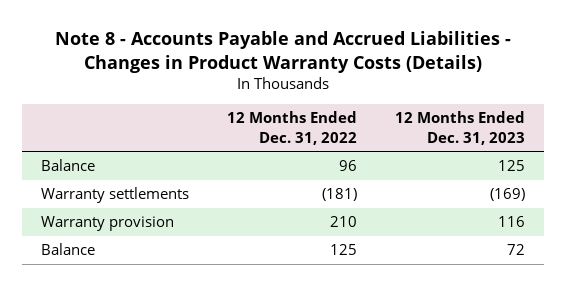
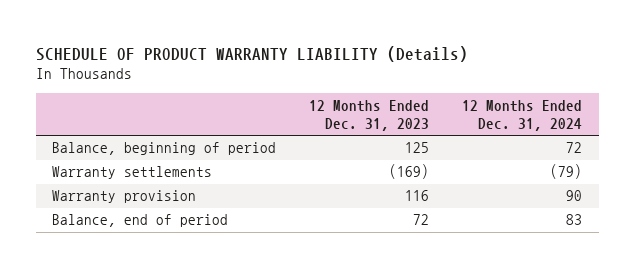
- Note 8 - Accounts Payable and Accrued Liabilities - Changes in Product Warranty Costs (Details)
+ SCHEDULE OF PRODUCT WARRANTY LIABILITY (Details)
- | 12 Months Ended Dec. 31, 2022 | 12 Months Ended Dec. 31, 2023
+ | 12 Months Ended Dec. 31, 2023 | 12 Months Ended Dec. 31, 2024
- Balance | 96 | 125
+ Balance, beginning of period | 125 | 72
- Balance | 125 | 72
+ Balance, end of period | 72 | 83

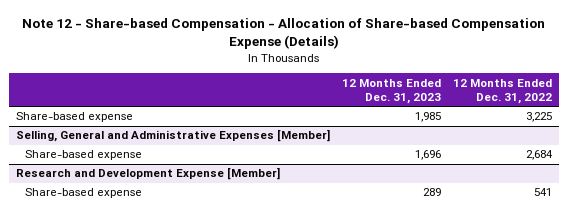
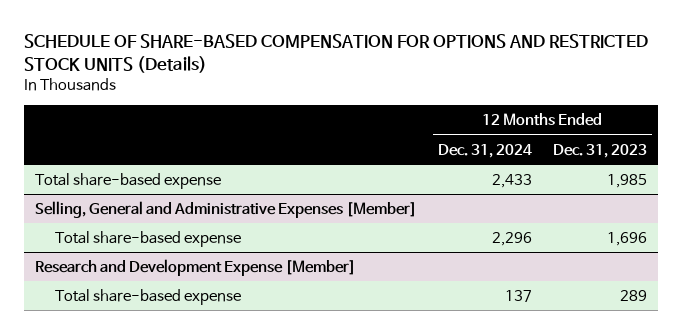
- Note 12 - Share-based Compensation - Allocation of Share-based Compensation Expense (Details)
+ SCHEDULE OF SHARE-BASED COMPENSATION FOR OPTIONS AND RESTRICTED STOCK UNITS (Details)
- | 12 Months Ended Dec. 31, 2023 | 12 Months Ended Dec. 31, 2022
+ | 12 Months Ended Dec. 31, 2024 | 12 Months Ended Dec. 31, 2023
- Share-based expense | 1,985 | 3,225
+ Total share-based expense | 2,433 | 1,985
@ Selling, General and Administrative Expenses [Member]
- Share-based expense | 1,696 | 2,684
+ Total share-based expense | 2,296 | 1,696
@ Research and Development Expense [Member]
- Share-based expense | 289 | 541
+ Total share-based expense | 137 | 289

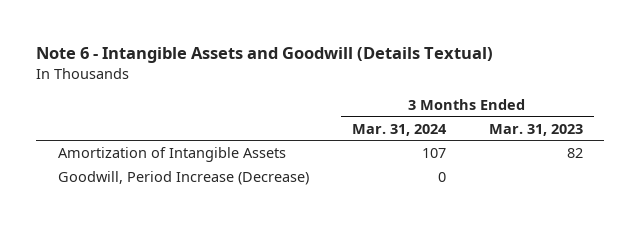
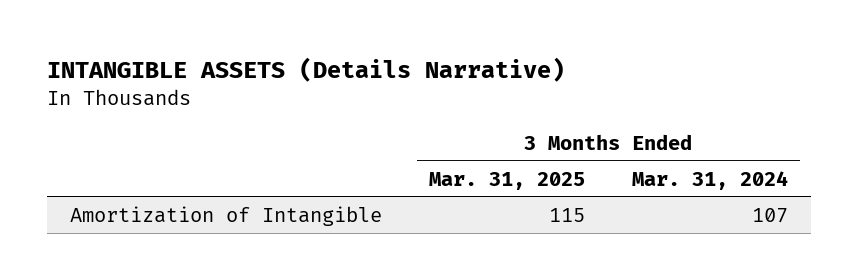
- Note 6 - Intangible Assets and Goodwill (Details Textual)
+ INTANGIBLE ASSETS (Details Narrative)
- | 3 Months Ended Mar. 31, 2024 | 3 Months Ended Mar. 31, 2023
+ | 3 Months Ended Mar. 31, 2025 | 3 Months Ended Mar. 31, 2024
- Amortization of Intangible Assets | 107 | 82
- Goodwill, Period Increase (Decrease) | 0 |
+ Amortization of Intangible | 115 | 107

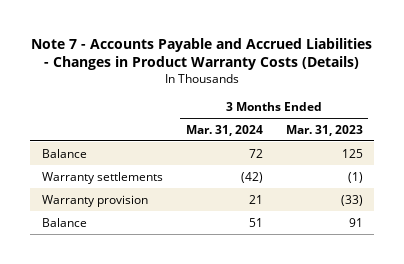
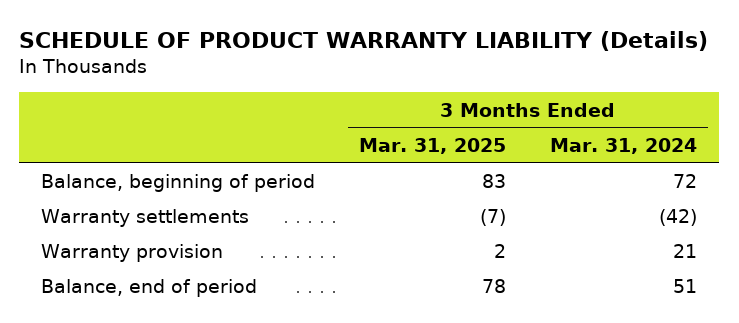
- Note 7 - Accounts Payable and Accrued Liabilities - Changes in Product Warranty Costs (Details)
+ SCHEDULE OF PRODUCT WARRANTY LIABILITY (Details)
- | 3 Months Ended Mar. 31, 2024 | 3 Months Ended Mar. 31, 2023
+ | 3 Months Ended Mar. 31, 2025 | 3 Months Ended Mar. 31, 2024
- Balance | 72 | 125
+ Balance, beginning of period | 83 | 72
- Balance | 51 | 91
+ Balance, end of period | 78 | 51

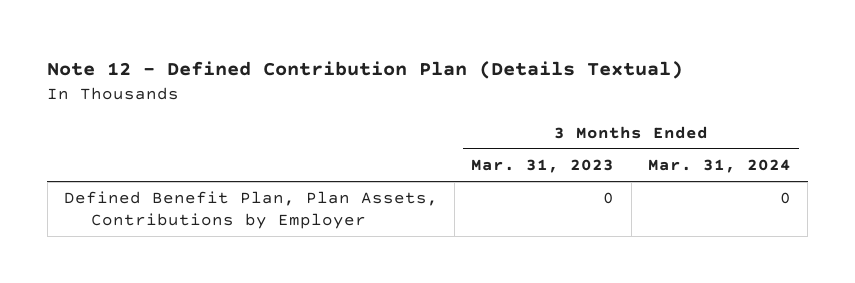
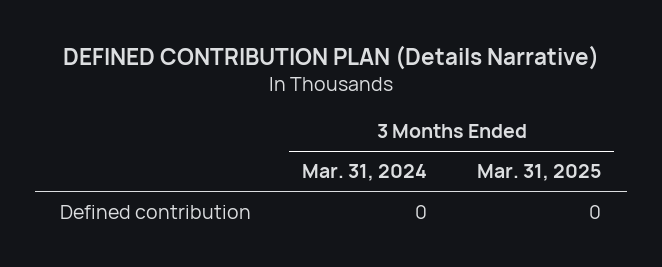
- Note 12 - Defined Contribution Plan (Details Textual)
+ DEFINED CONTRIBUTION PLAN (Details Narrative)
- | 3 Months Ended Mar. 31, 2023 | 3 Months Ended Mar. 31, 2024
+ | 3 Months Ended Mar. 31, 2024 | 3 Months Ended Mar. 31, 2025
- Defined Benefit Plan, Plan Assets, Contributions by Employer | 0 | 0
+ Defined contribution | 0 | 0

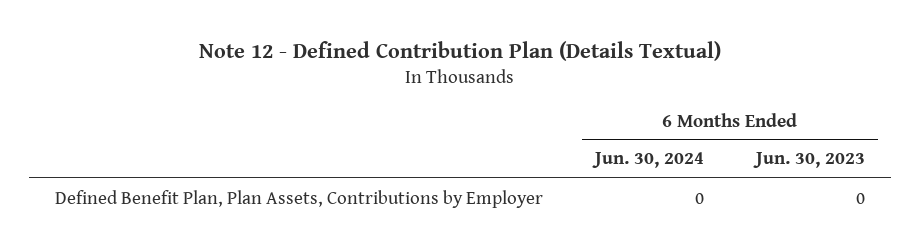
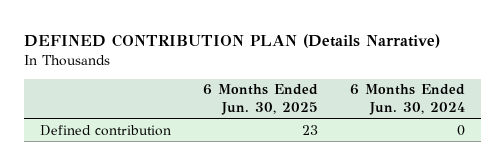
- Note 12 - Defined Contribution Plan (Details Textual)
+ DEFINED CONTRIBUTION PLAN (Details Narrative)
- | 6 Months Ended Jun. 30, 2024 | 6 Months Ended Jun. 30, 2023
+ | 6 Months Ended Jun. 30, 2025 | 6 Months Ended Jun. 30, 2024
- Defined Benefit Plan, Plan Assets, Contributions by Employer | 0 | 0
+ Defined contribution | 23 | 0

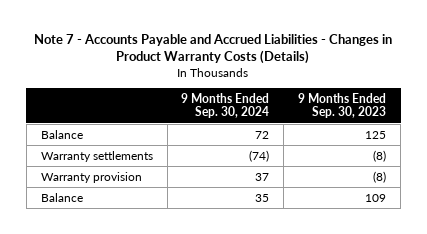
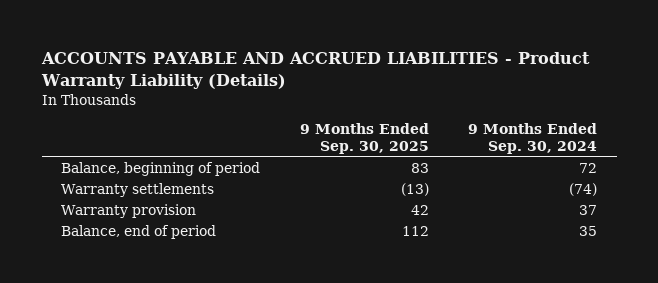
- Note 7 - Accounts Payable and Accrued Liabilities - Changes in Product Warranty Costs (Details)
+ ACCOUNTS PAYABLE AND ACCRUED LIABILITIES - Product Warranty Liability (Details)
- | 9 Months Ended Sep. 30, 2024 | 9 Months Ended Sep. 30, 2023
+ | 9 Months Ended Sep. 30, 2025 | 9 Months Ended Sep. 30, 2024
- Balance | 72 | 125
+ Balance, beginning of period | 83 | 72
- Balance | 35 | 109
+ Balance, end of period | 112 | 35

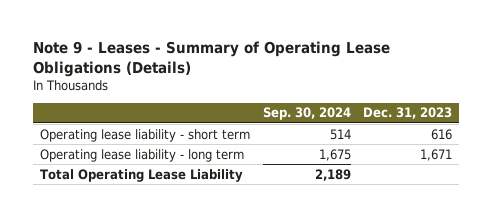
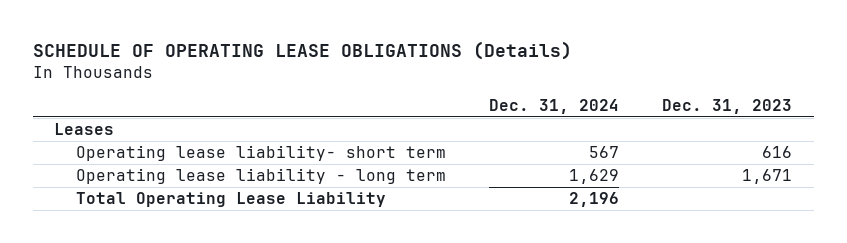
- Note 9 - Leases - Summary of Operating Lease Obligations (Details)
+ SCHEDULE OF OPERATING LEASE OBLIGATIONS (Details)
- | Sep. 30, 2024 | Dec. 31, 2023
+ | Dec. 31, 2024 | Dec. 31, 2023
- Operating lease liability - short term | 514 | 616
+ Leases
+ Operating lease liability- short term | 567 | 616

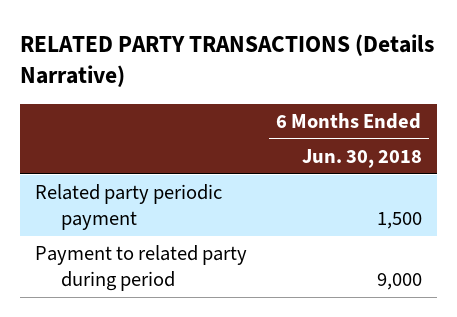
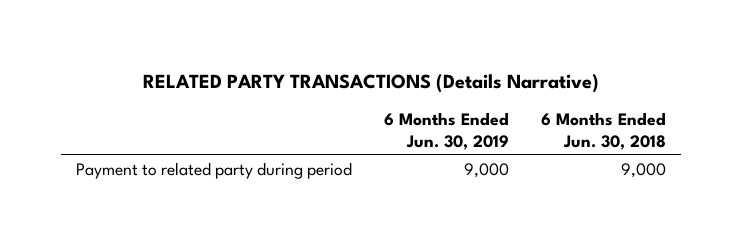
- | 6 Months Ended Jun. 30, 2018
+ | 6 Months Ended Jun. 30, 2019 | 6 Months Ended Jun. 30, 2018
- Related party periodic payment | 1,500

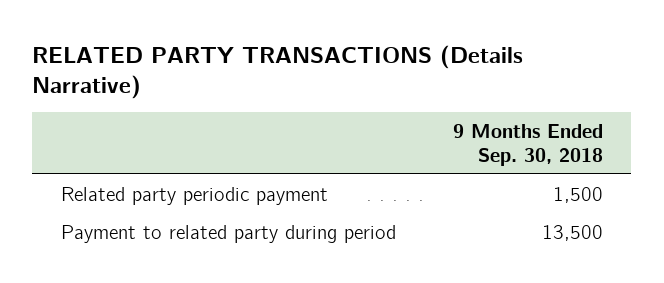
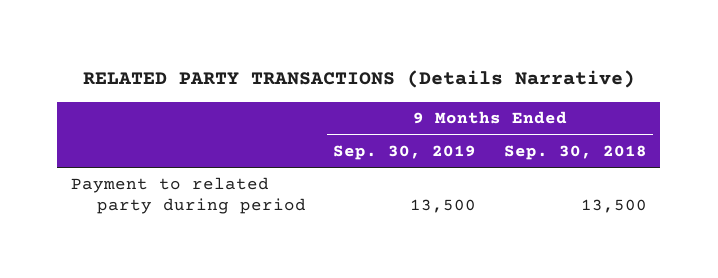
- | 9 Months Ended Sep. 30, 2018
+ | 9 Months Ended Sep. 30, 2019 | 9 Months Ended Sep. 30, 2018
- Related party periodic payment | 1,500

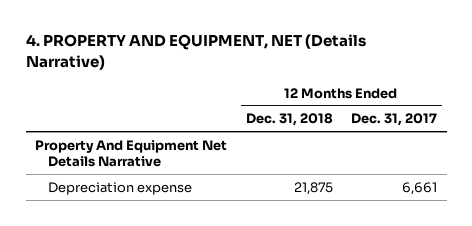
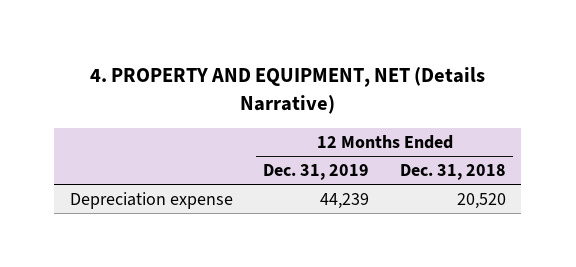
- | 12 Months Ended Dec. 31, 2018 | 12 Months Ended Dec. 31, 2017
+ | 12 Months Ended Dec. 31, 2019 | 12 Months Ended Dec. 31, 2018
- Property And Equipment Net Details Narrative
- Depreciation expense | 21,875 | 6,661
+ Depreciation expense | 44,239 | 20,520

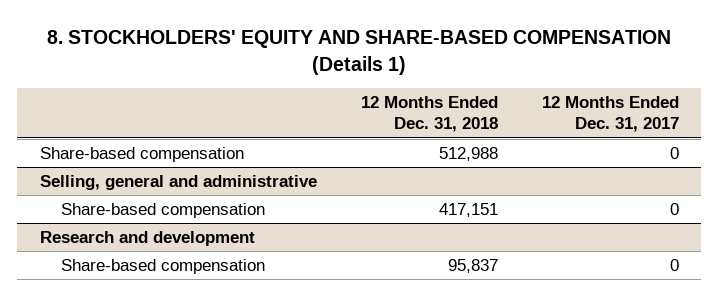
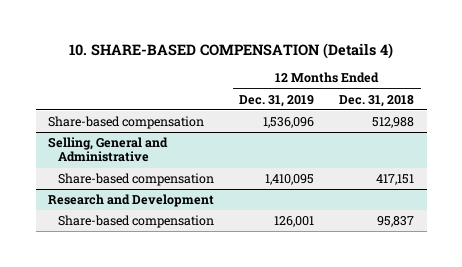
- 8. STOCKHOLDERS' EQUITY AND SHARE-BASED COMPENSATION (Details 1)
+ 10. SHARE-BASED COMPENSATION (Details 4)
- | 12 Months Ended Dec. 31, 2018 | 12 Months Ended Dec. 31, 2017
+ | 12 Months Ended Dec. 31, 2019 | 12 Months Ended Dec. 31, 2018
- Selling, general and administrative
+ Selling, General and Administrative
- Research and development
+ Research and Development

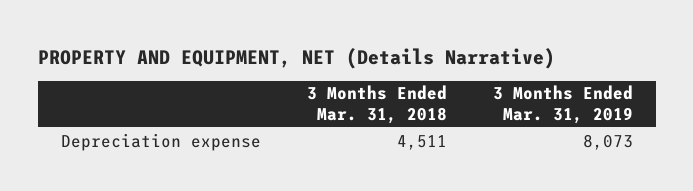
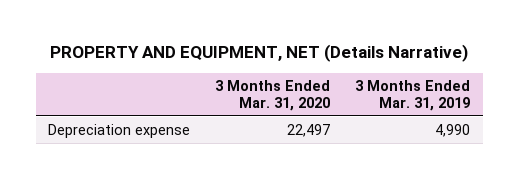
- | 3 Months Ended Mar. 31, 2018 | 3 Months Ended Mar. 31, 2019
+ | 3 Months Ended Mar. 31, 2020 | 3 Months Ended Mar. 31, 2019
- Depreciation expense | 4,511 | 8,073
+ Depreciation expense | 22,497 | 4,990

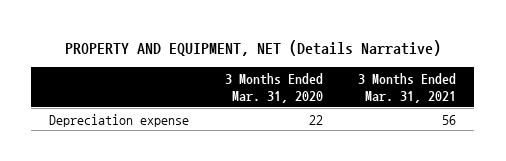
- | 3 Months Ended Mar. 31, 2020 | 3 Months Ended Mar. 31, 2019
+ | 3 Months Ended Mar. 31, 2020 | 3 Months Ended Mar. 31, 2021
- Depreciation expense | 22,497 | 4,990
+ Depreciation expense | 22 | 56

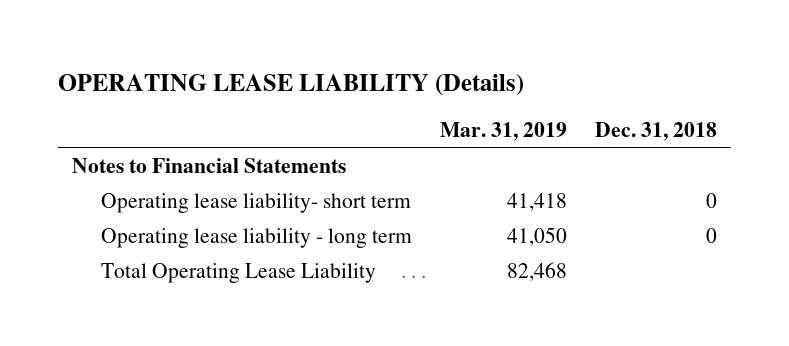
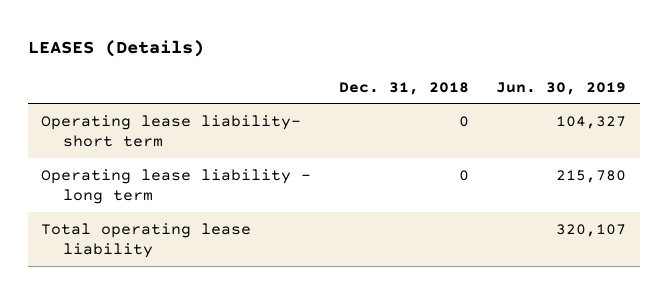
- OPERATING LEASE LIABILITY (Details)
+ LEASES (Details)
- | Mar. 31, 2019 | Dec. 31, 2018
+ | Dec. 31, 2018 | Jun. 30, 2019
- Notes to Financial Statements
- Total Operating Lease Liability | 82,468 |
+ Total operating lease liability | | 320,107

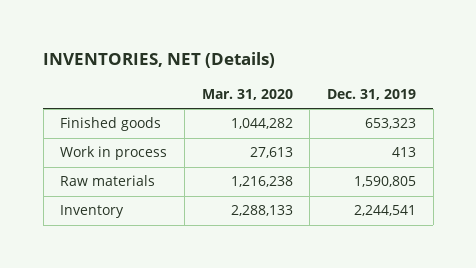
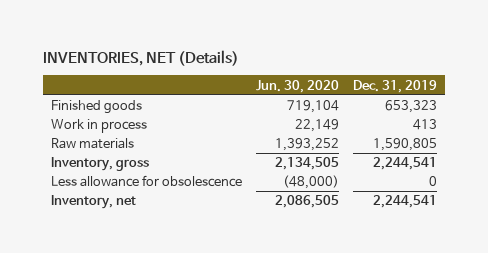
- | Mar. 31, 2020 | Dec. 31, 2019
+ | Jun. 30, 2020 | Dec. 31, 2019
- Inventory | 2,288,133 | 2,244,541
+ Inventory, gross | 2,134,505 | 2,244,541
+ Less allowance for obsolescence | (48,000) | 0
+ Inventory, net | 2,086,505 | 2,244,541

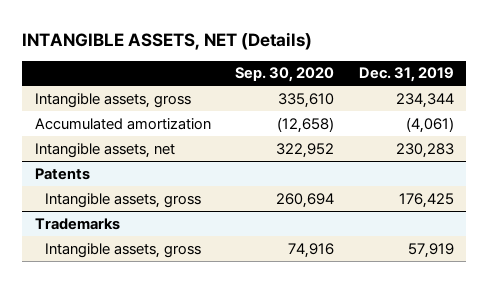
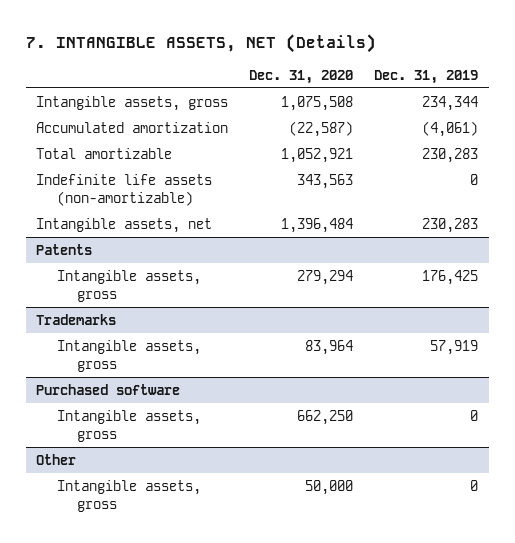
- INTANGIBLE ASSETS, NET (Details)
+ 7. INTANGIBLE ASSETS, NET (Details)
- | Sep. 30, 2020 | Dec. 31, 2019
+ | Dec. 31, 2020 | Dec. 31, 2019
+ Total amortizable | 1,052,921 | 230,283
+ Indefinite life assets (non-amortizable) | 343,563 | 0
+ Purchased software
+ Intangible assets, gross | 662,250 | 0
+ Other
+ Intangible assets, gross | 50,000 | 0

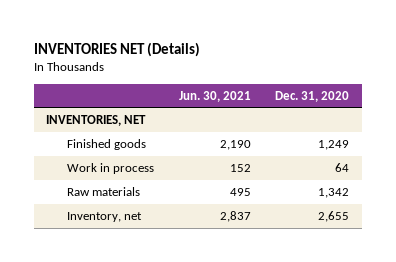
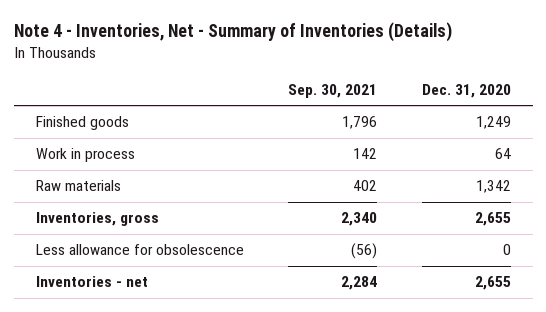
- INVENTORIES NET (Details)
+ Note 4 - Inventories, Net - Summary of Inventories (Details)
- | Jun. 30, 2021 | Dec. 31, 2020
+ | Sep. 30, 2021 | Dec. 31, 2020
- INVENTORIES, NET
- Inventory, net | 2,837 | 2,655
+ Inventories, gross | 2,340 | 2,655
+ Less allowance for obsolescence | (56) | 0
+ Inventories - net | 2,284 | 2,655

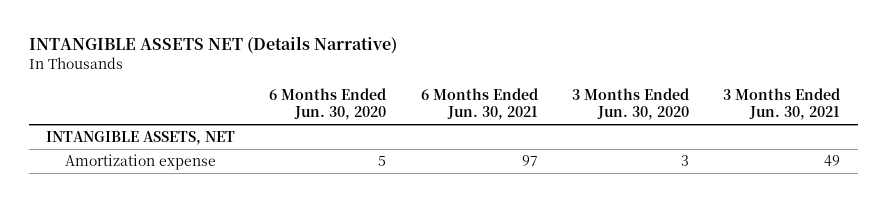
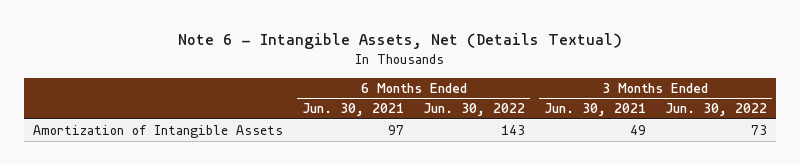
- INTANGIBLE ASSETS NET (Details Narrative)
+ Note 6 - Intangible Assets, Net (Details Textual)
- | 6 Months Ended Jun. 30, 2020 | 6 Months Ended Jun. 30, 2021 | 3 Months Ended Jun. 30, 2020 | 3 Months Ended Jun. 30, 2021
+ | 6 Months Ended Jun. 30, 2021 | 6 Months Ended Jun. 30, 2022 | 3 Months Ended Jun. 30, 2021 | 3 Months Ended Jun. 30, 2022
- INTANGIBLE ASSETS, NET
- Amortization expense | 5 | 97 | 3 | 49
+ Amortization of Intangible Assets | 97 | 143 | 49 | 73

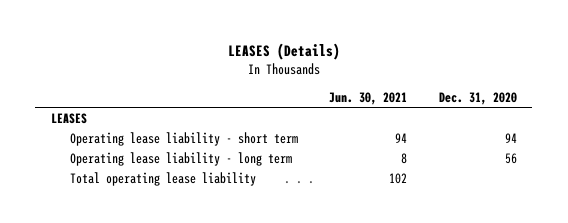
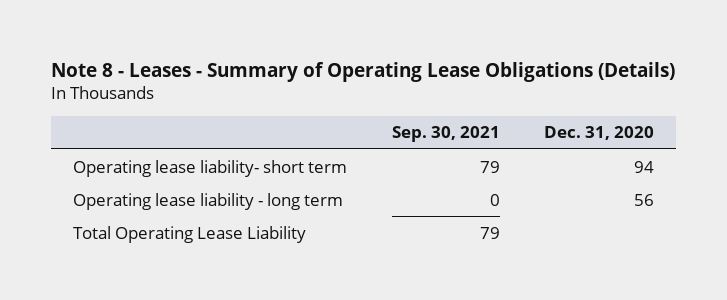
- LEASES (Details)
+ Note 8 - Leases - Summary of Operating Lease Obligations (Details)
- | Jun. 30, 2021 | Dec. 31, 2020
+ | Sep. 30, 2021 | Dec. 31, 2020
- LEASES
- Operating lease liability - short term | 94 | 94
+ Operating lease liability- short term | 79 | 94
- Total operating lease liability | 102 |
+ Total Operating Lease Liability | 79 |

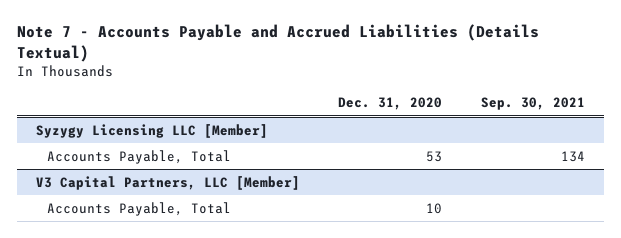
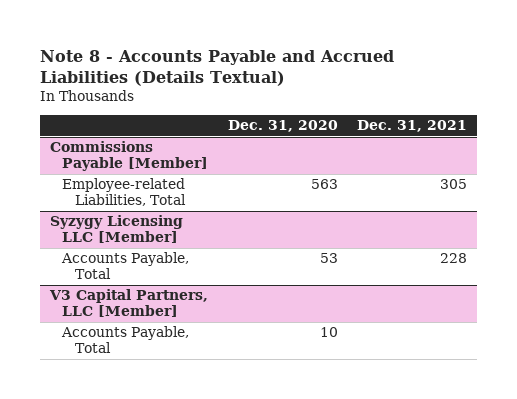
- Note 7 - Accounts Payable and Accrued Liabilities (Details Textual)
+ Note 8 - Accounts Payable and Accrued Liabilities (Details Textual)
- | Dec. 31, 2020 | Sep. 30, 2021
+ | Dec. 31, 2020 | Dec. 31, 2021
+ Commissions Payable [Member]
+ Employee-related Liabilities, Total | 563 | 305

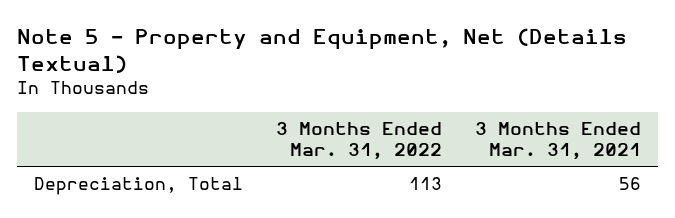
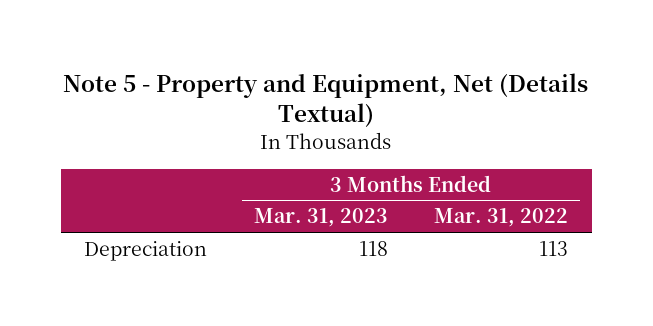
- | 3 Months Ended Mar. 31, 2022 | 3 Months Ended Mar. 31, 2021
+ | 3 Months Ended Mar. 31, 2023 | 3 Months Ended Mar. 31, 2022
- Depreciation, Total | 113 | 56
+ Depreciation | 118 | 113

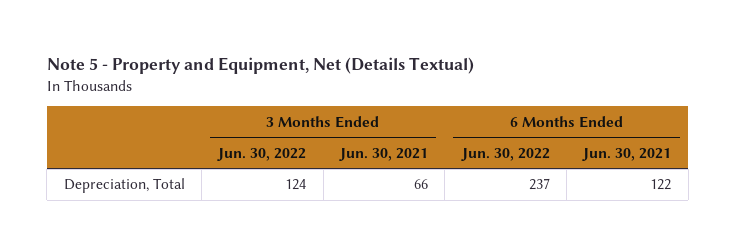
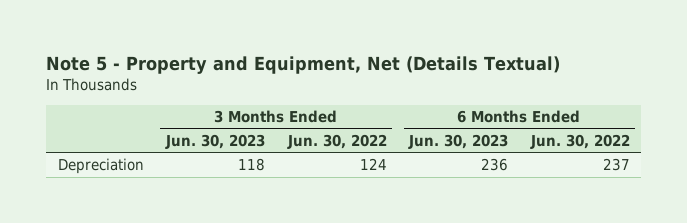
- | 3 Months Ended Jun. 30, 2022 | 3 Months Ended Jun. 30, 2021 | 6 Months Ended Jun. 30, 2022 | 6 Months Ended Jun. 30, 2021
+ | 3 Months Ended Jun. 30, 2023 | 3 Months Ended Jun. 30, 2022 | 6 Months Ended Jun. 30, 2023 | 6 Months Ended Jun. 30, 2022
- Depreciation, Total | 124 | 66 | 237 | 122
+ Depreciation | 118 | 124 | 236 | 237

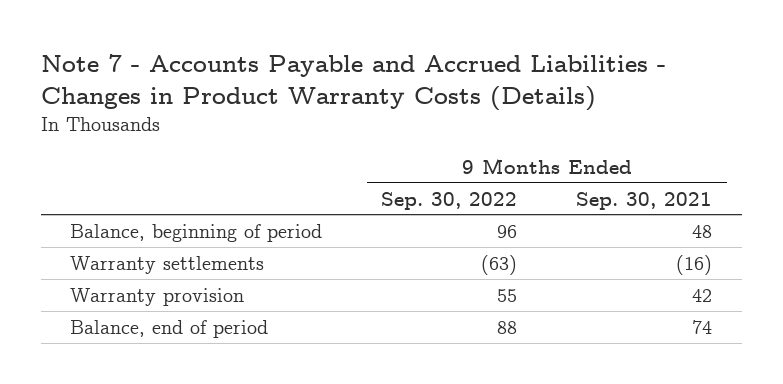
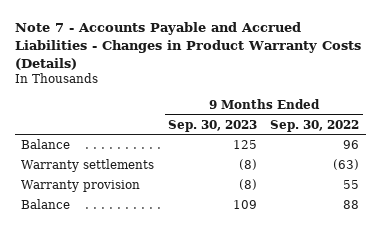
- | 9 Months Ended Sep. 30, 2022 | 9 Months Ended Sep. 30, 2021
+ | 9 Months Ended Sep. 30, 2023 | 9 Months Ended Sep. 30, 2022
- Balance, beginning of period | 96 | 48
+ Balance | 125 | 96
- Balance, end of period | 88 | 74
+ Balance | 109 | 88

